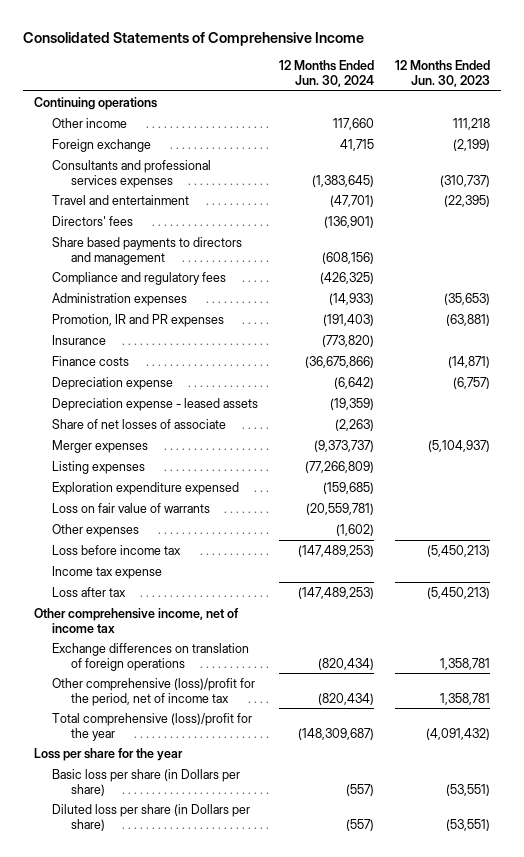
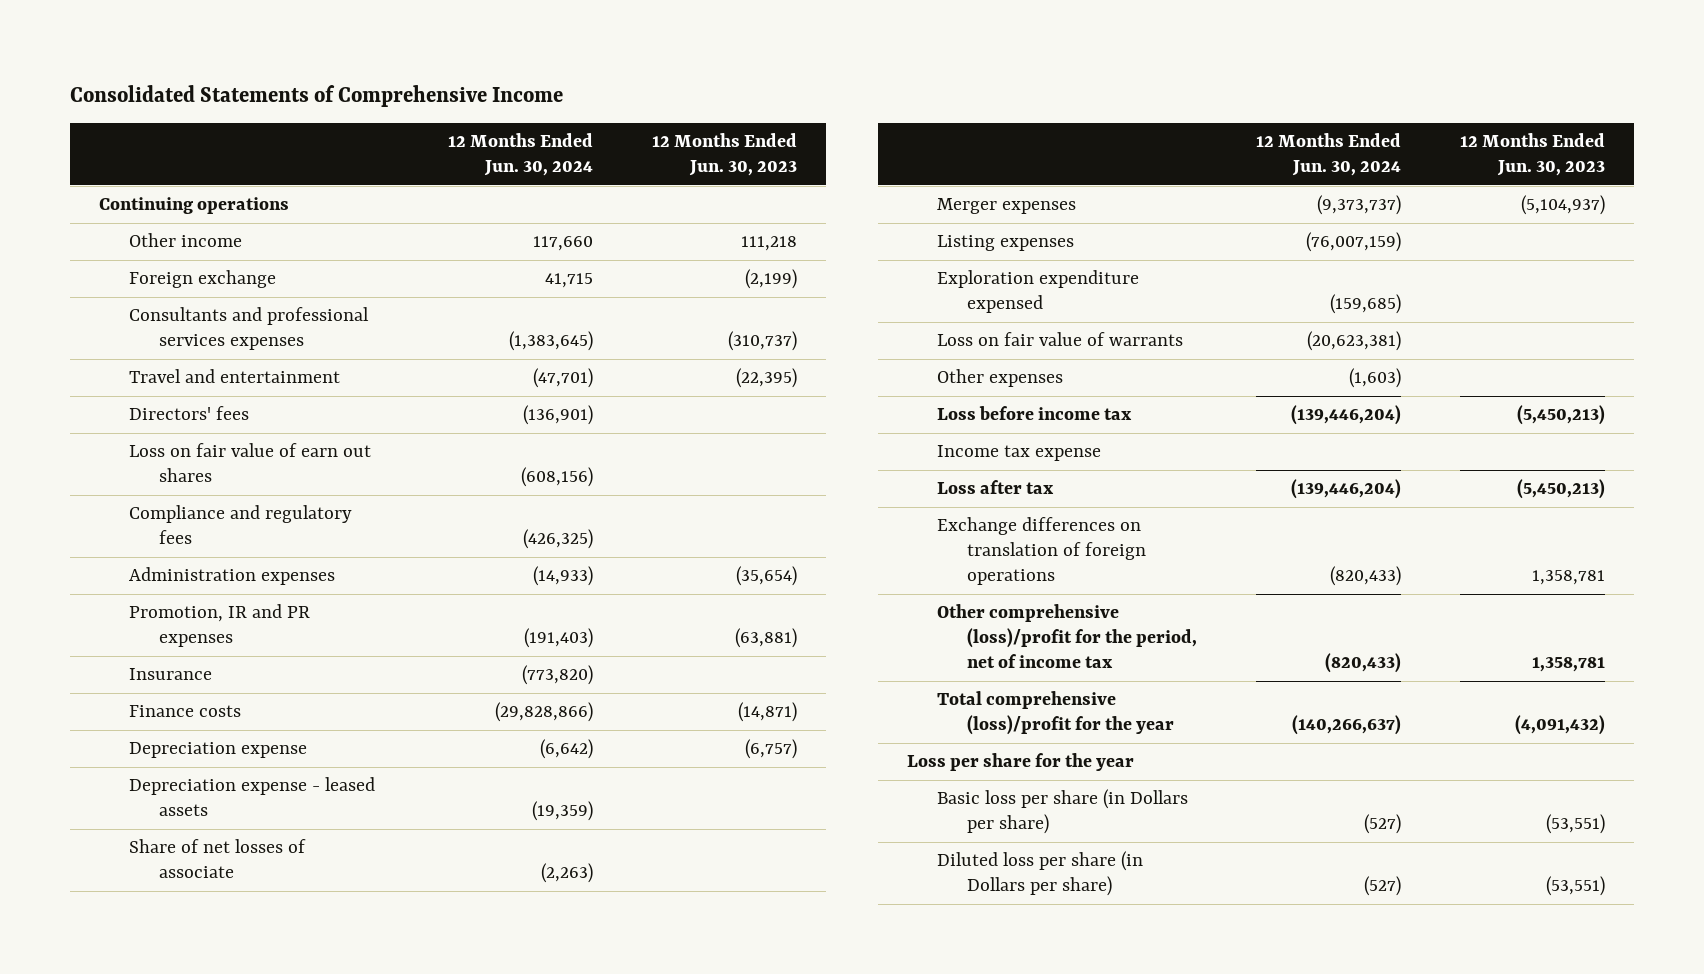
- Share based payments to directors and management | (608,156) |
+ Loss on fair value of earn out shares | (608,156) |
- Administration expenses | (14,933) | (35,653)
+ Administration expenses | (14,933) | (35,654)
- Finance costs | (36,675,866) | (14,871)
+ Finance costs | (29,828,866) | (14,871)
- Listing expenses | (77,266,809) |
+ Listing expenses | (76,007,159) |
- Loss on fair value of warrants | (20,559,781) |
- Other expenses | (1,602) |
- Loss before income tax | (147,489,253) | (5,450,213)
+ Loss on fair value of warrants | (20,623,381) |
+ Other expenses | (1,603) |
+ Loss before income tax | (139,446,204) | (5,450,213)
- Loss after tax | (147,489,253) | (5,450,213)
- Other comprehensive income, net of income tax
- Exchange differences on translation of foreign operations | (820,434) | 1,358,781
- Other comprehensive (loss)/profit for the period, net of income tax | (820,434) | 1,358,781
- Total comprehensive (loss)/profit for the year | (148,309,687) | (4,091,432)
+ Loss after tax | (139,446,204) | (5,450,213)
+ Exchange differences on translation of foreign operations | (820,433) | 1,358,781
+ Other comprehensive (loss)/profit for the period, net of income tax | (820,433) | 1,358,781
+ Total comprehensive (loss)/profit for the year | (140,266,637) | (4,091,432)
- Basic loss per share (in Dollars per share) | (557) | (53,551)
- Diluted loss per share (in Dollars per share) | (557) | (53,551)
+ Basic loss per share (in Dollars per share) | (527) | (53,551)
+ Diluted loss per share (in Dollars per share) | (527) | (53,551)

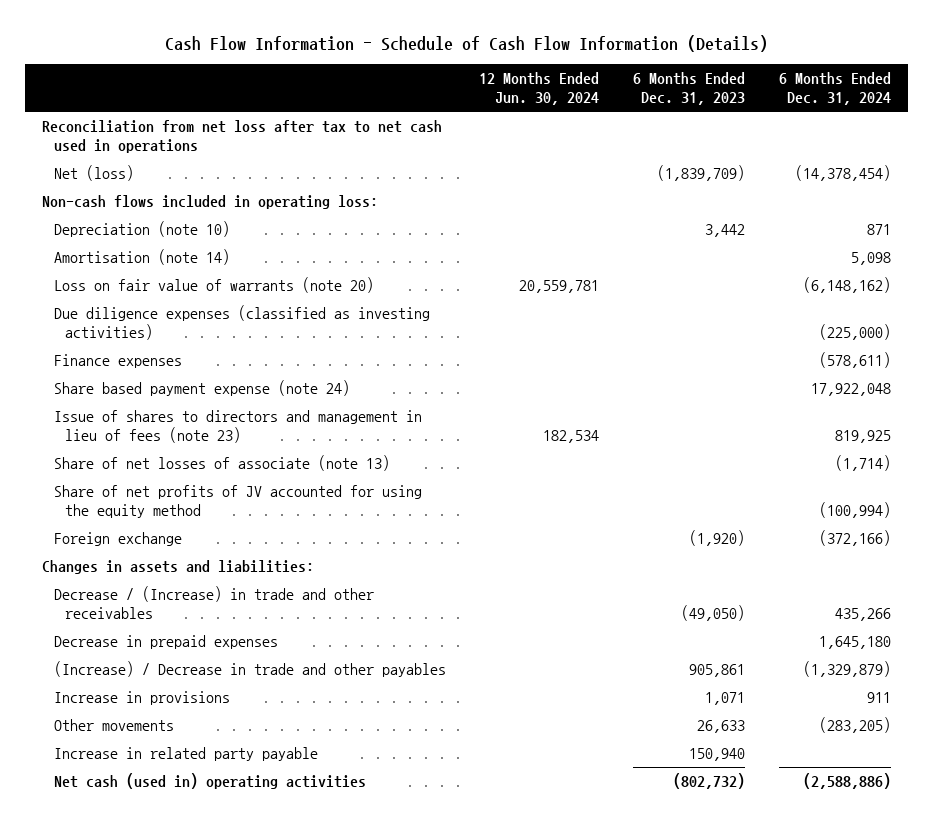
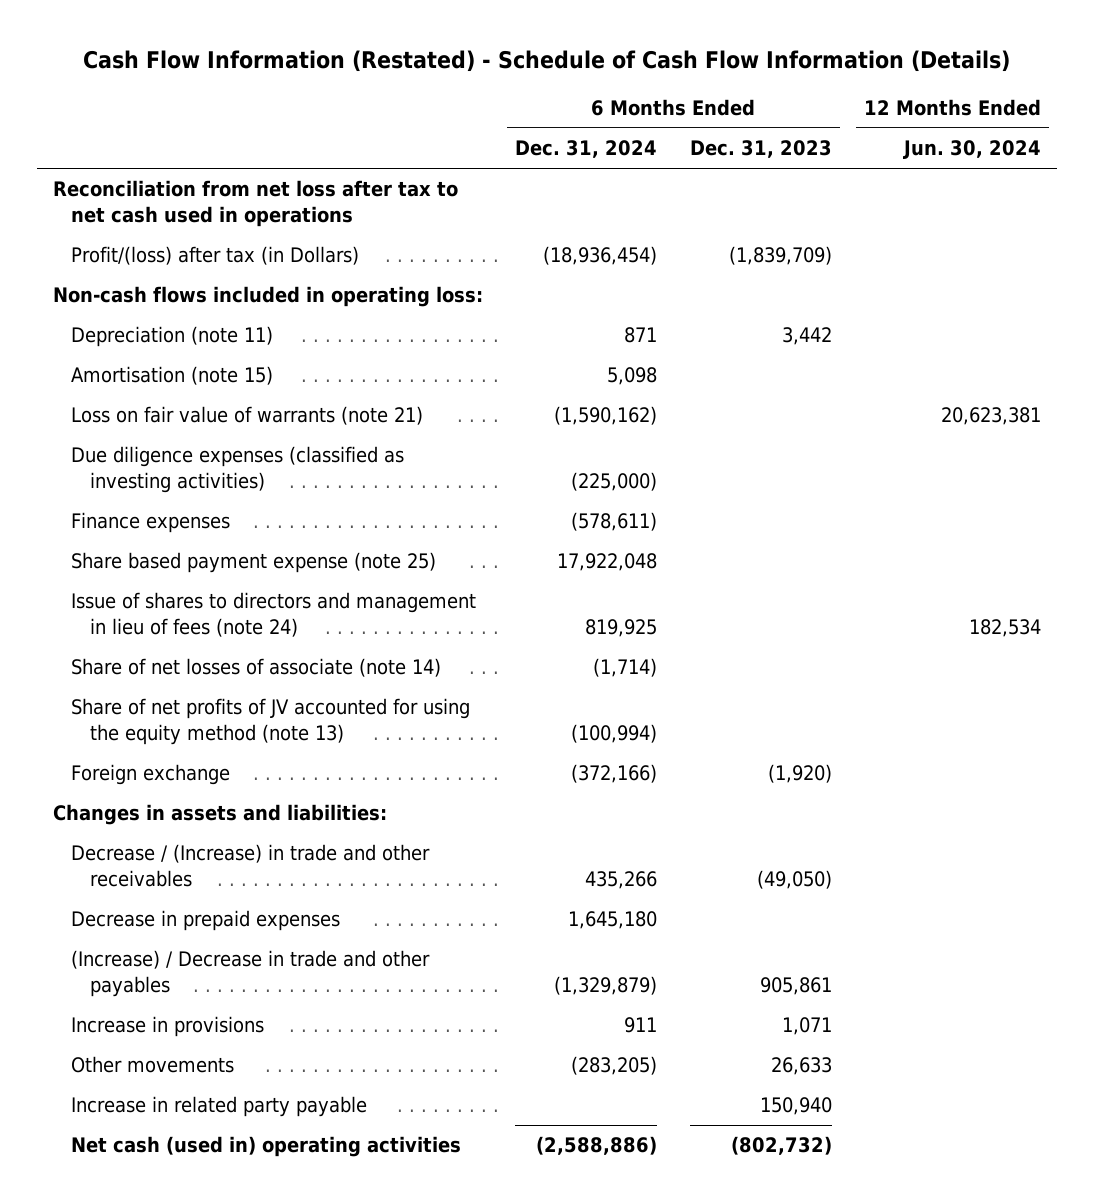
- Cash Flow Information - Schedule of Cash Flow Information (Details)
+ Cash Flow Information (Restated) - Schedule of Cash Flow Information (Details)
- | 12 Months Ended Jun. 30, 2024 | 6 Months Ended Dec. 31, 2023 | 6 Months Ended Dec. 31, 2024
+ | 6 Months Ended Dec. 31, 2024 | 6 Months Ended Dec. 31, 2023 | 12 Months Ended Jun. 30, 2024
- Net (loss) | | (1,839,709) | (14,378,454)
+ Profit/(loss) after tax (in Dollars) | (18,936,454) | (1,839,709) |
- Depreciation (note 10) | | 3,442 | 871
- Amortisation (note 14) | | | 5,098
- Loss on fair value of warrants (note 20) | 20,559,781 | | (6,148,162)
+ Depreciation (note 11) | 871 | 3,442 |
+ Amortisation (note 15) | 5,098 | |
+ Loss on fair value of warrants (note 21) | (1,590,162) | | 20,623,381
- Share based payment expense (note 24) | | | 17,922,048
- Issue of shares to directors and management in lieu of fees (note 23) | 182,534 | | 819,925
- Share of net losses of associate (note 13) | | | (1,714)
- Share of net profits of JV accounted for using the equity method | | | (100,994)
+ Share based payment expense (note 25) | 17,922,048 | |
+ Issue of shares to directors and management in lieu of fees (note 24) | 819,925 | | 182,534
+ Share of net losses of associate (note 14) | (1,714) | |
+ Share of net profits of JV accounted for using the equity method (note 13) | (100,994) | |

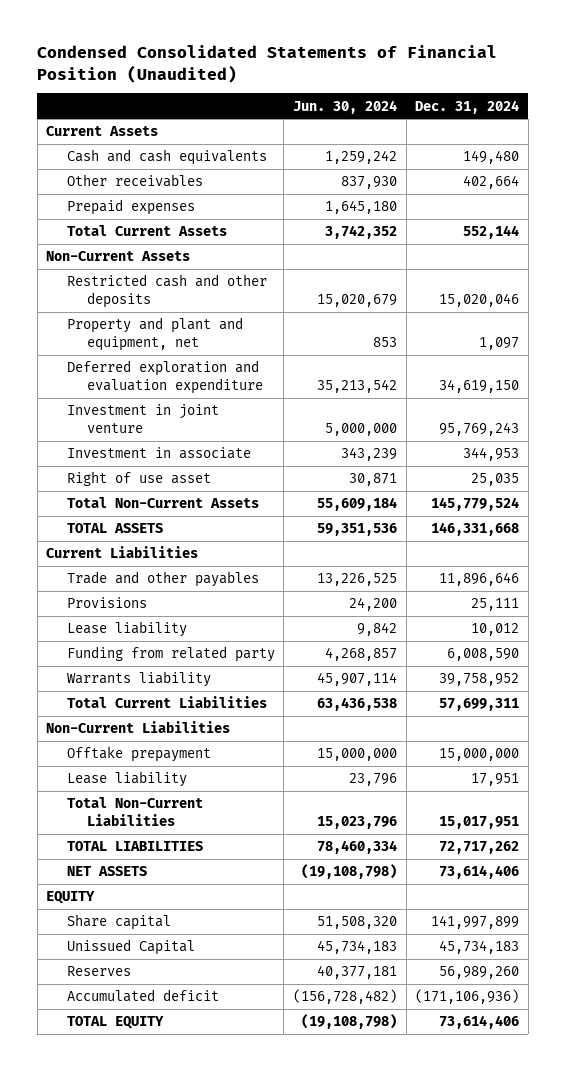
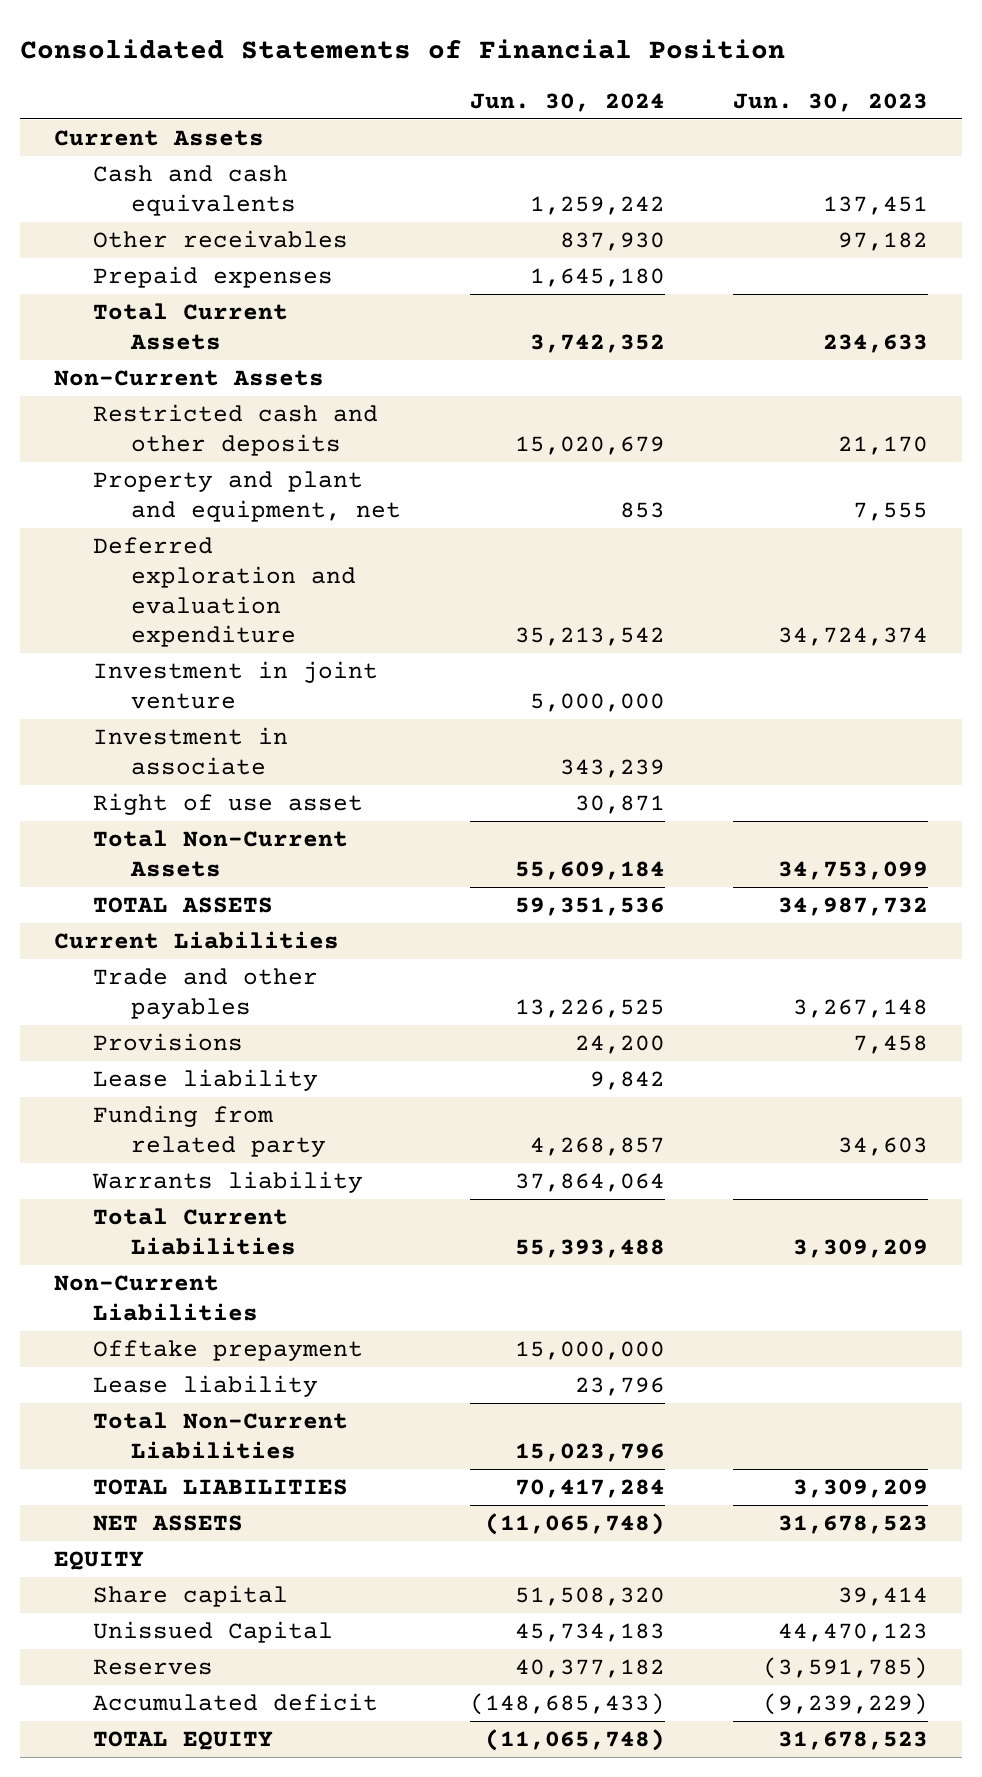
- Condensed Consolidated Statements of Financial Position (Unaudited)
+ Consolidated Statements of Financial Position
- | Jun. 30, 2024 | Dec. 31, 2024
+ | Jun. 30, 2024 | Jun. 30, 2023
- Warrants liability | 45,907,114 | 39,758,952
- Total Current Liabilities | 63,436,538 | 57,699,311
+ Warrants liability | 37,864,064 |
+ Total Current Liabilities | 55,393,488 | 3,309,209
- TOTAL LIABILITIES | 78,460,334 | 72,717,262
- NET ASSETS | (19,108,798) | 73,614,406
+ TOTAL LIABILITIES | 70,417,284 | 3,309,209
+ NET ASSETS | (11,065,748) | 31,678,523
- Reserves | 40,377,181 | 56,989,260
- Accumulated deficit | (156,728,482) | (171,106,936)
- TOTAL EQUITY | (19,108,798) | 73,614,406
+ Reserves | 40,377,182 | (3,591,785)
+ Accumulated deficit | (148,685,433) | (9,239,229)
+ TOTAL EQUITY | (11,065,748) | 31,678,523

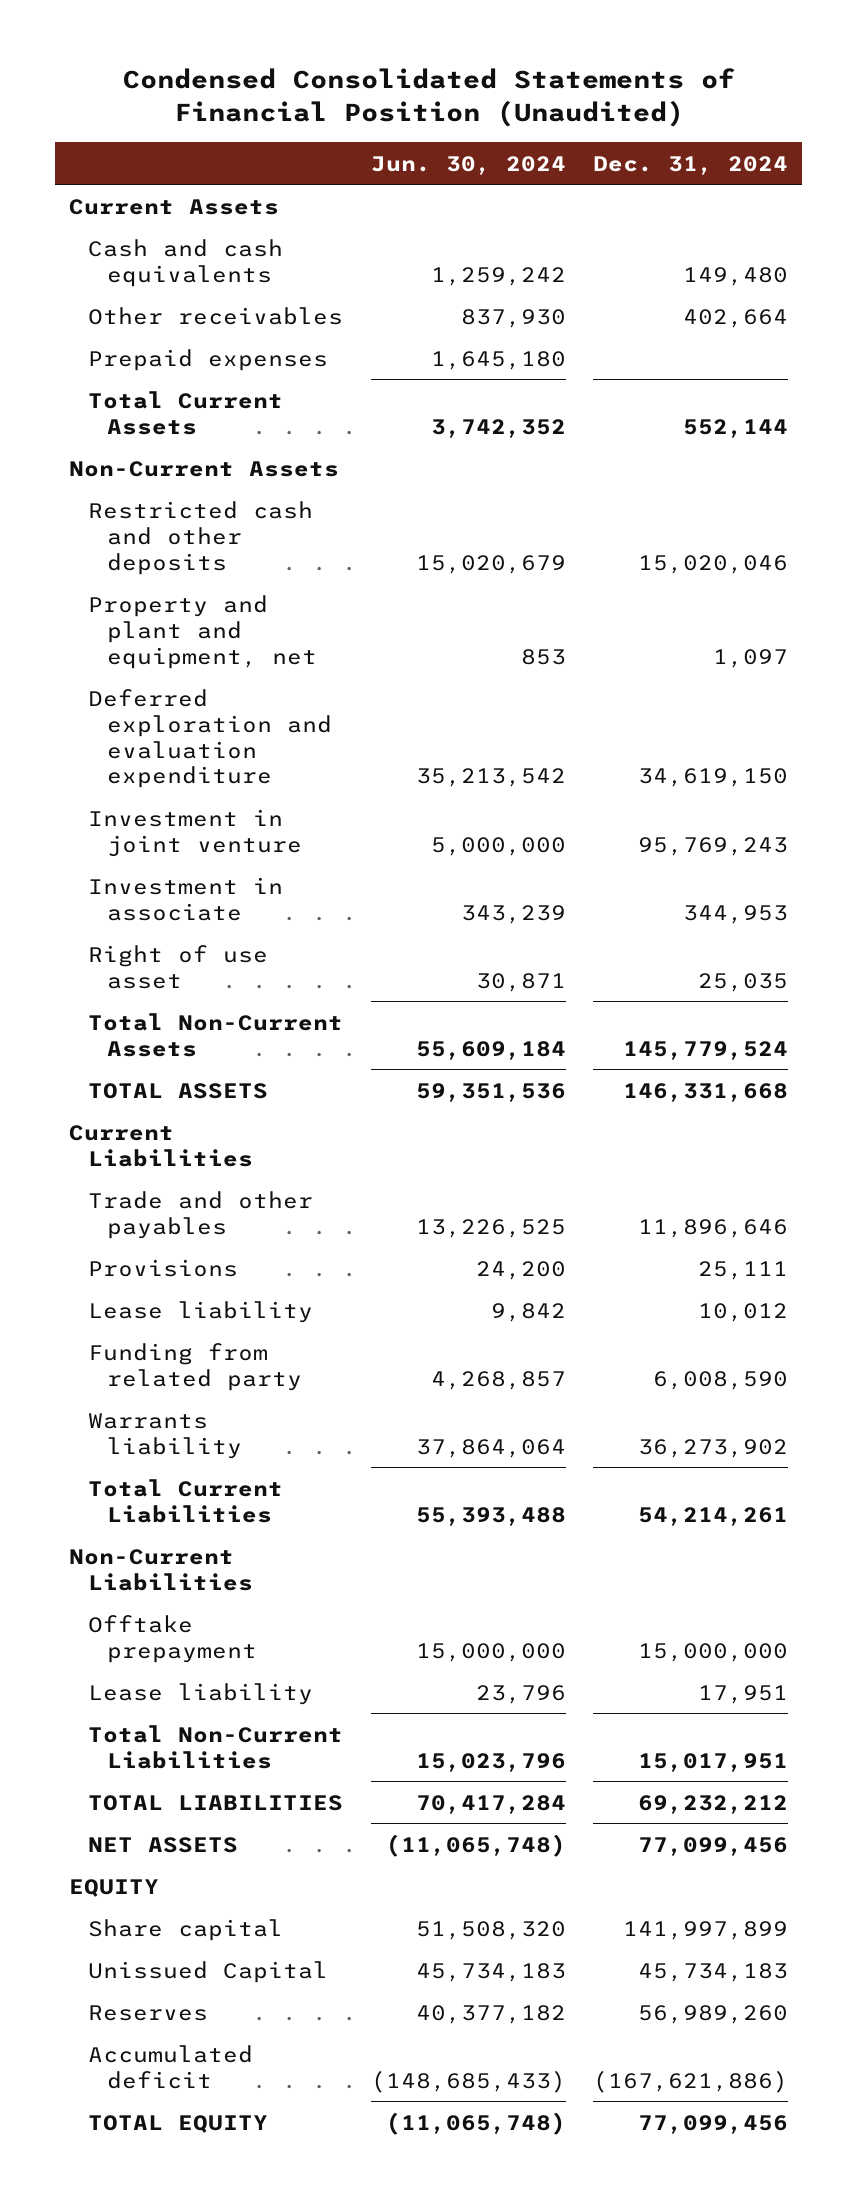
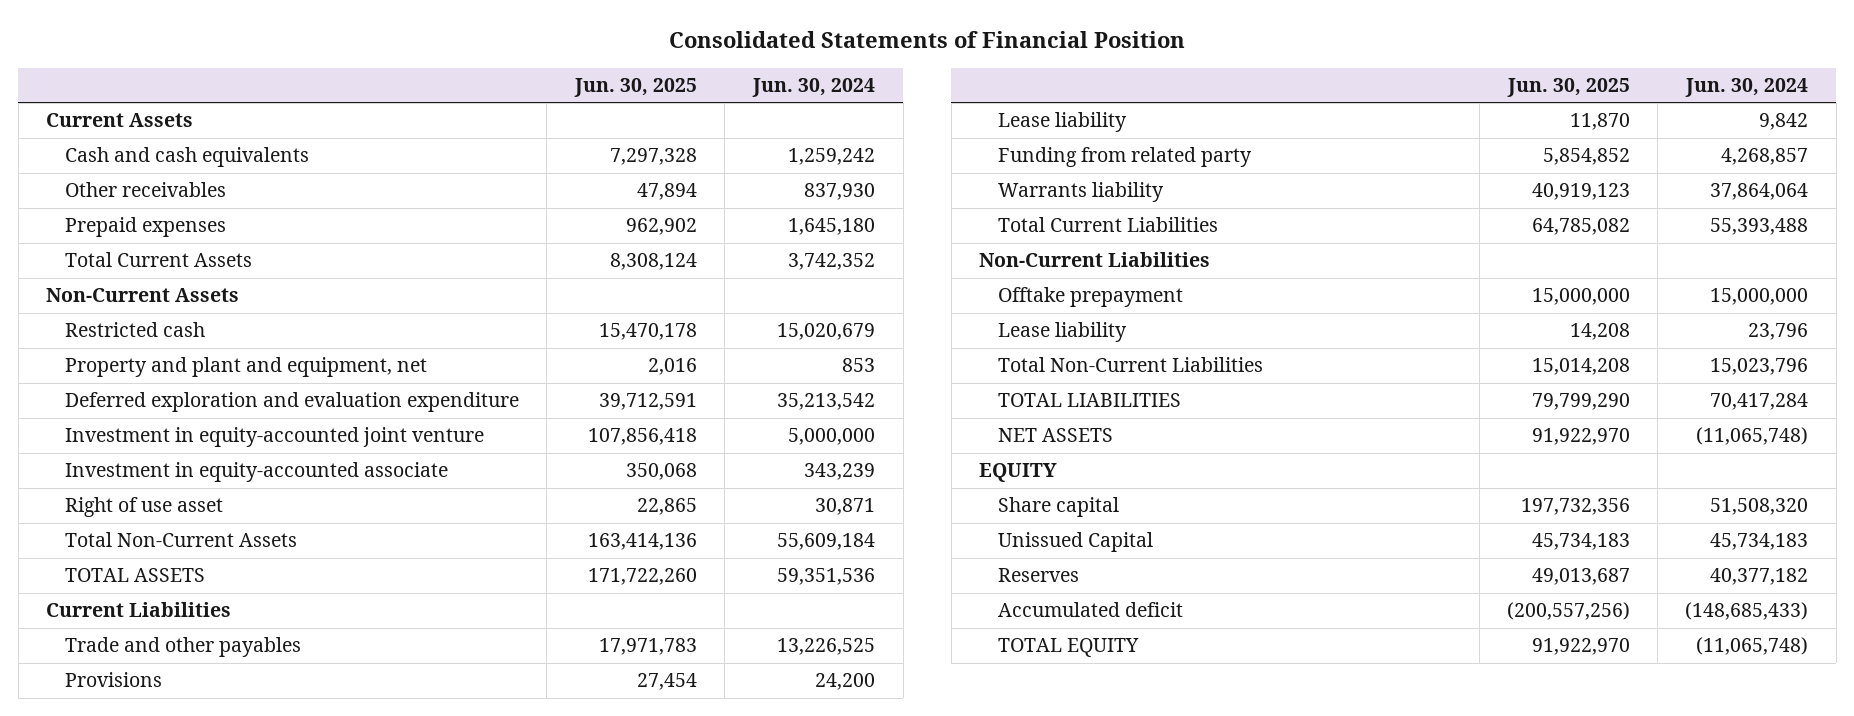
- Condensed Consolidated Statements of Financial Position (Unaudited)
+ Consolidated Statements of Financial Position
- | Jun. 30, 2024 | Dec. 31, 2024
+ | Jun. 30, 2025 | Jun. 30, 2024
- Restricted cash and other deposits | 15,020,679 | 15,020,046
+ Restricted cash | 15,470,178 | 15,020,679
- Investment in joint venture | 5,000,000 | 95,769,243
- Investment in associate | 343,239 | 344,953
+ Investment in equity-accounted joint venture | 107,856,418 | 5,000,000
+ Investment in equity-accounted associate | 350,068 | 343,239

